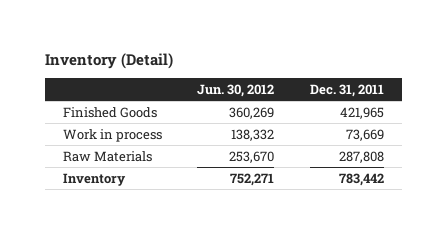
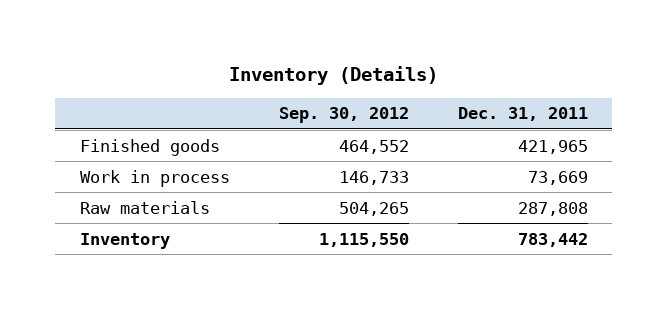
- Inventory (Detail)
+ Inventory (Details)
- | Jun. 30, 2012 | Dec. 31, 2011
+ | Sep. 30, 2012 | Dec. 31, 2011
- Finished Goods | 360,269 | 421,965
+ Finished goods | 464,552 | 421,965
- Raw Materials | 253,670 | 287,808
+ Raw materials | 504,265 | 287,808

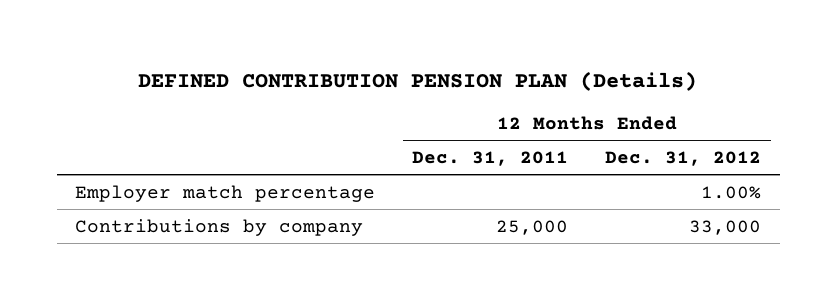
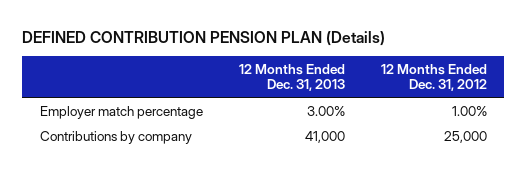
- | 12 Months Ended Dec. 31, 2011 | 12 Months Ended Dec. 31, 2012
+ | 12 Months Ended Dec. 31, 2013 | 12 Months Ended Dec. 31, 2012
- Contributions by company | 25,000 | 33,000
+ Contributions by company | 41,000 | 25,000

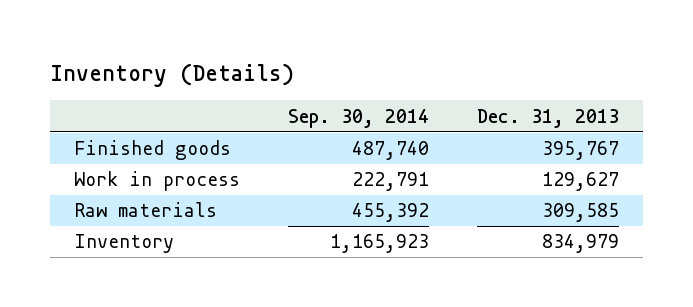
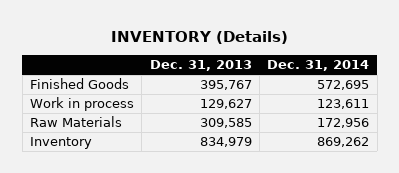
- Inventory (Details)
+ INVENTORY (Details)
- | Sep. 30, 2014 | Dec. 31, 2013
+ | Dec. 31, 2013 | Dec. 31, 2014
- Finished goods | 487,740 | 395,767
+ Finished Goods | 395,767 | 572,695
- Raw materials | 455,392 | 309,585
+ Raw Materials | 309,585 | 172,956

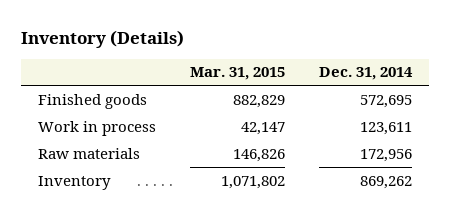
- INVENTORY (Details)
+ Inventory (Details)
- | Dec. 31, 2013 | Dec. 31, 2014
+ | Mar. 31, 2015 | Dec. 31, 2014
- Finished Goods | 395,767 | 572,695
+ Finished goods | 882,829 | 572,695
- Raw Materials | 309,585 | 172,956
+ Raw materials | 146,826 | 172,956

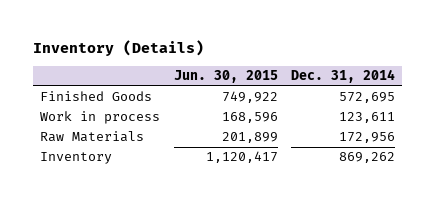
- | Mar. 31, 2015 | Dec. 31, 2014
+ | Jun. 30, 2015 | Dec. 31, 2014
- Finished goods | 882,829 | 572,695
+ Finished Goods | 749,922 | 572,695
- Raw materials | 146,826 | 172,956
+ Raw Materials | 201,899 | 172,956

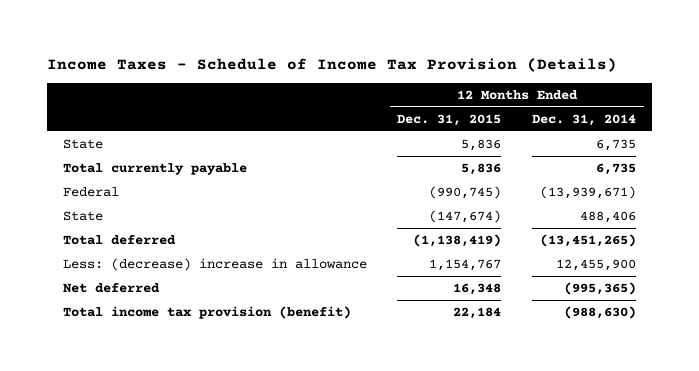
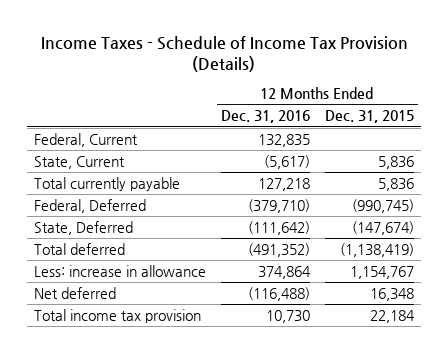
- | 12 Months Ended Dec. 31, 2015 | 12 Months Ended Dec. 31, 2014
+ | 12 Months Ended Dec. 31, 2016 | 12 Months Ended Dec. 31, 2015
- State | 5,836 | 6,735
+ Federal, Current | 132,835 |
+ State, Current | (5,617) | 5,836
- Federal | (990,745) | (13,939,671)
- State | (147,674) | 488,406
+ Federal, Deferred | (379,710) | (990,745)
+ State, Deferred | (111,642) | (147,674)
- Less: (decrease) increase in allowance | 1,154,767 | 12,455,900
+ Less: increase in allowance | 374,864 | 1,154,767
- Total income tax provision (benefit) | 22,184 | (988,630)
+ Total income tax provision | 10,730 | 22,184

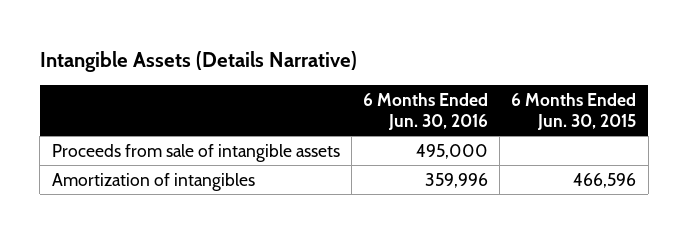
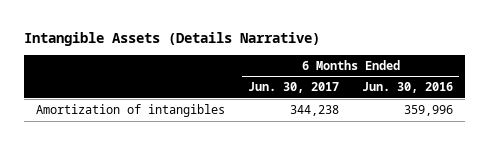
- | 6 Months Ended Jun. 30, 2016 | 6 Months Ended Jun. 30, 2015
+ | 6 Months Ended Jun. 30, 2017 | 6 Months Ended Jun. 30, 2016
- Proceeds from sale of intangible assets | 495,000 |

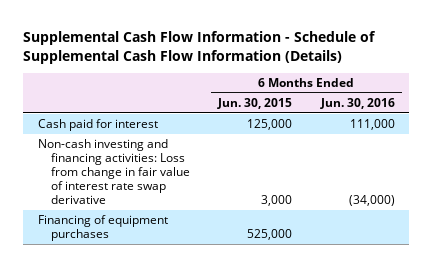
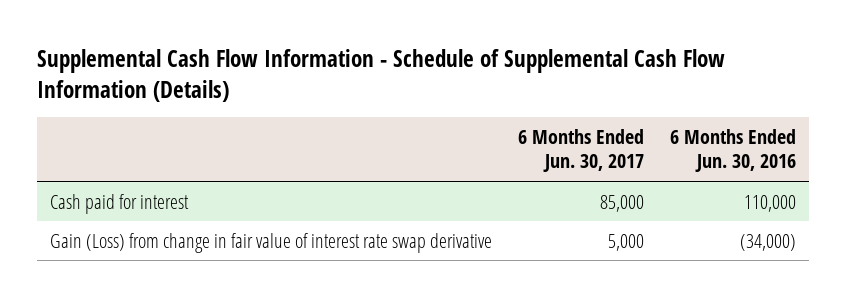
- | 6 Months Ended Jun. 30, 2015 | 6 Months Ended Jun. 30, 2016
+ | 6 Months Ended Jun. 30, 2017 | 6 Months Ended Jun. 30, 2016
- Cash paid for interest | 125,000 | 111,000
- Non-cash investing and financing activities: Loss from change in fair value of interest rate swap derivative | 3,000 | (34,000)
- Financing of equipment purchases | 525,000 |
+ Cash paid for interest | 85,000 | 110,000
+ Gain (Loss) from change in fair value of interest rate swap derivative | 5,000 | (34,000)

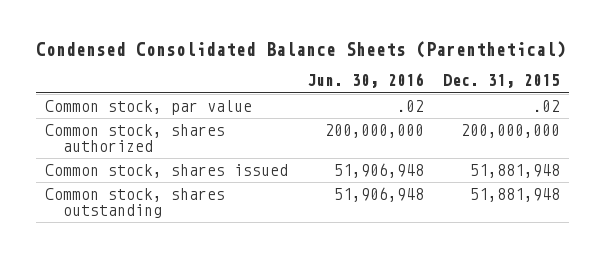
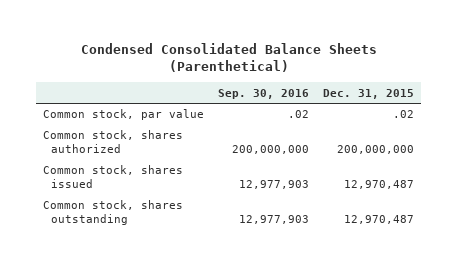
- | Jun. 30, 2016 | Dec. 31, 2015
+ | Sep. 30, 2016 | Dec. 31, 2015
- Common stock, shares issued | 51,906,948 | 51,881,948
- Common stock, shares outstanding | 51,906,948 | 51,881,948
+ Common stock, shares issued | 12,977,903 | 12,970,487
+ Common stock, shares outstanding | 12,977,903 | 12,970,487

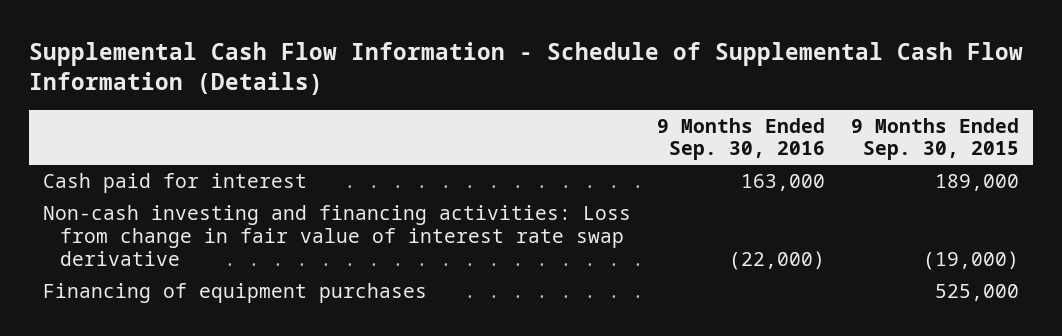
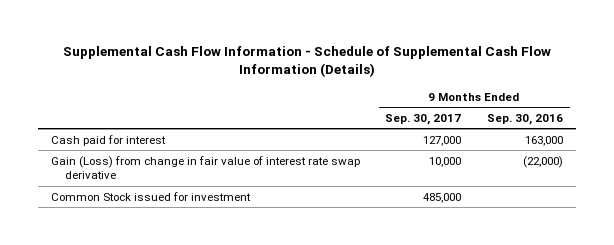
- | 9 Months Ended Sep. 30, 2016 | 9 Months Ended Sep. 30, 2015
+ | 9 Months Ended Sep. 30, 2017 | 9 Months Ended Sep. 30, 2016
- Non-cash investing and financing activities: Loss from change in fair value of interest rate swap derivative | (22,000) | (19,000)
- Financing of equipment purchases | | 525,000
+ Gain (Loss) from change in fair value of interest rate swap derivative | 10,000 | (22,000)
+ Common Stock issued for investment | 485,000 |

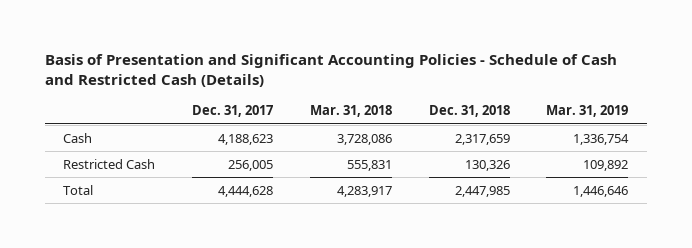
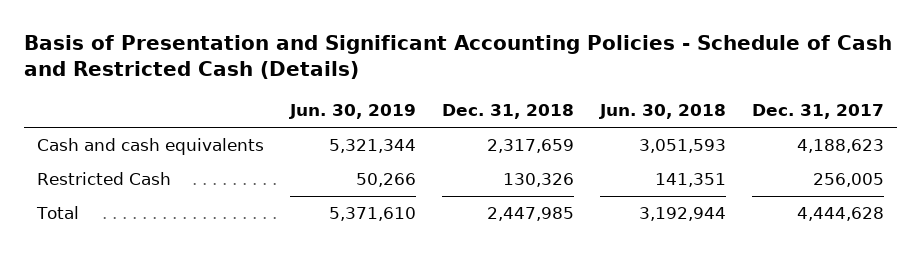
- | Dec. 31, 2017 | Mar. 31, 2018 | Dec. 31, 2018 | Mar. 31, 2019
+ | Jun. 30, 2019 | Dec. 31, 2018 | Jun. 30, 2018 | Dec. 31, 2017
- Cash | 4,188,623 | 3,728,086 | 2,317,659 | 1,336,754
+ Cash and cash equivalents | 5,321,344 | 2,317,659 | 3,051,593 | 4,188,623

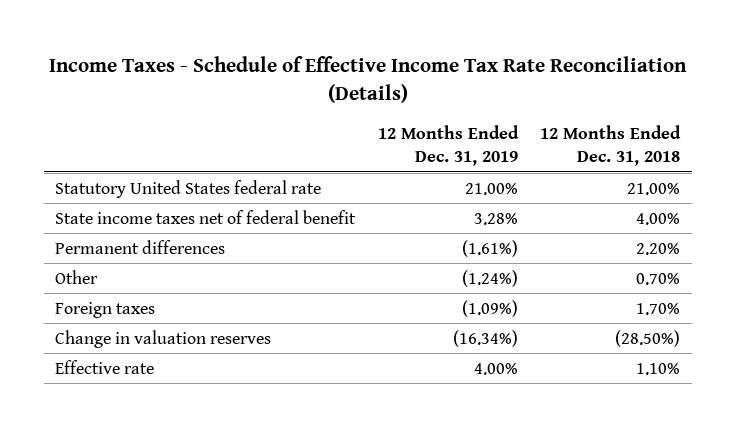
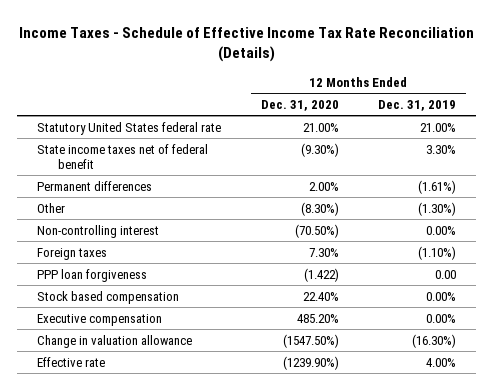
- | 12 Months Ended Dec. 31, 2019 | 12 Months Ended Dec. 31, 2018
+ | 12 Months Ended Dec. 31, 2020 | 12 Months Ended Dec. 31, 2019
- State income taxes net of federal benefit | 3.28% | 4.00%
+ State income taxes net of federal benefit | (9.30%) | 3.30%
- Other | (1.24%) | 0.70%
- Foreign taxes | (1.09%) | 1.70%
- Change in valuation reserves | (16.34%) | (28.50%)
+ Other | (8.30%) | (1.30%)
+ Non-controlling interest | (70.50%) | 0.00%
+ Foreign taxes | 7.30% | (1.10%)
+ PPP loan forgiveness | (1.422) | 0.00
+ Stock based compensation | 22.40% | 0.00%
+ Executive compensation | 485.20% | 0.00%
+ Change in valuation allowance | (1547.50%) | (16.30%)

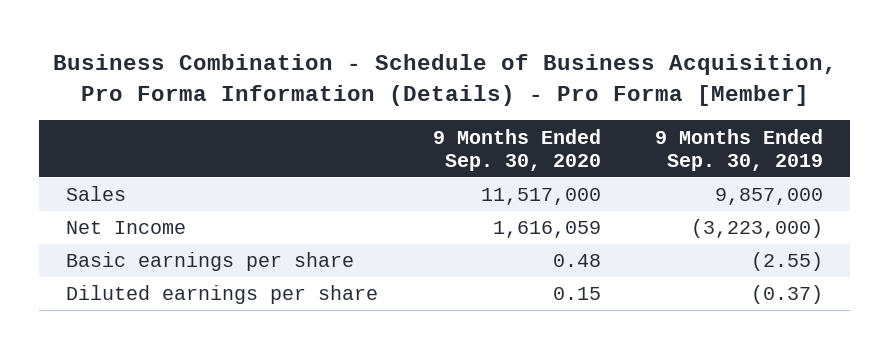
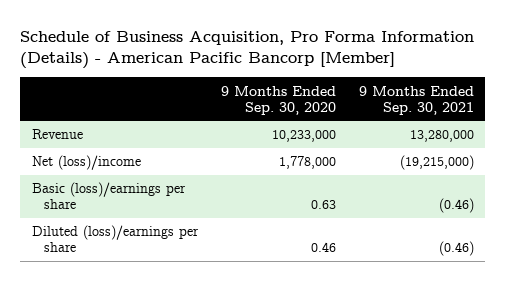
- Business Combination - Schedule of Business Acquisition, Pro Forma Information (Details) - Pro Forma [Member]
+ Schedule of Business Acquisition, Pro Forma Information (Details) - American Pacific Bancorp [Member]
- | 9 Months Ended Sep. 30, 2020 | 9 Months Ended Sep. 30, 2019
+ | 9 Months Ended Sep. 30, 2020 | 9 Months Ended Sep. 30, 2021
- Sales | 11,517,000 | 9,857,000
- Net Income | 1,616,059 | (3,223,000)
- Basic earnings per share | 0.48 | (2.55)
- Diluted earnings per share | 0.15 | (0.37)
+ Revenue | 10,233,000 | 13,280,000
+ Net (loss)/income | 1,778,000 | (19,215,000)
+ Basic (loss)/earnings per share | 0.63 | (0.46)
+ Diluted (loss)/earnings per share | 0.46 | (0.46)

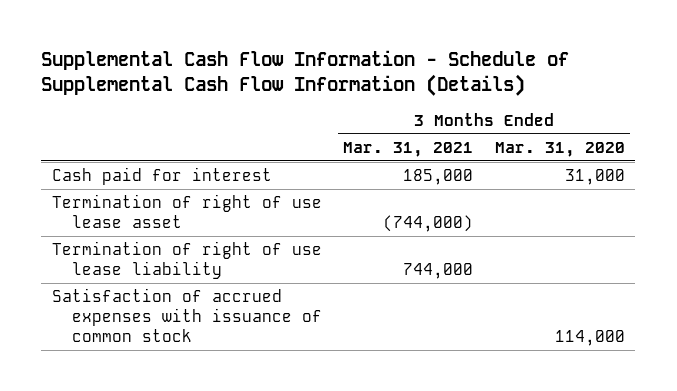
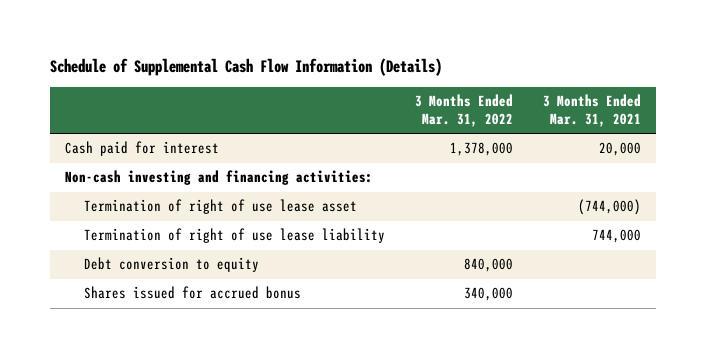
- Supplemental Cash Flow Information - Schedule of Supplemental Cash Flow Information (Details)
+ Schedule of Supplemental Cash Flow Information (Details)
- | 3 Months Ended Mar. 31, 2021 | 3 Months Ended Mar. 31, 2020
+ | 3 Months Ended Mar. 31, 2022 | 3 Months Ended Mar. 31, 2021
- Cash paid for interest | 185,000 | 31,000
+ Cash paid for interest | 1,378,000 | 20,000
+ Non-cash investing and financing activities:
- Satisfaction of accrued expenses with issuance of common stock | | 114,000
+ Debt conversion to equity | 840,000 |
+ Shares issued for accrued bonus | 340,000 |

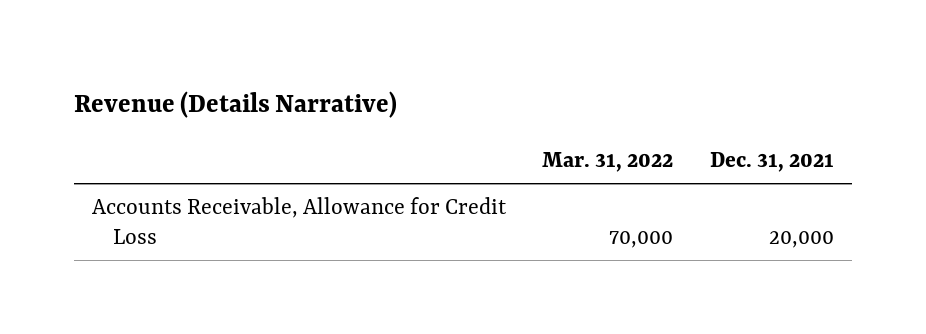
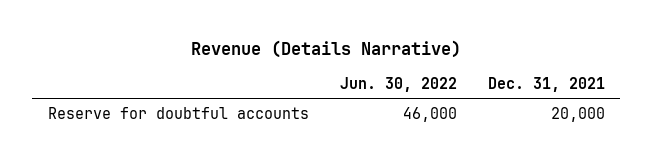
- | Mar. 31, 2022 | Dec. 31, 2021
+ | Jun. 30, 2022 | Dec. 31, 2021
- Accounts Receivable, Allowance for Credit Loss | 70,000 | 20,000
+ Reserve for doubtful accounts | 46,000 | 20,000

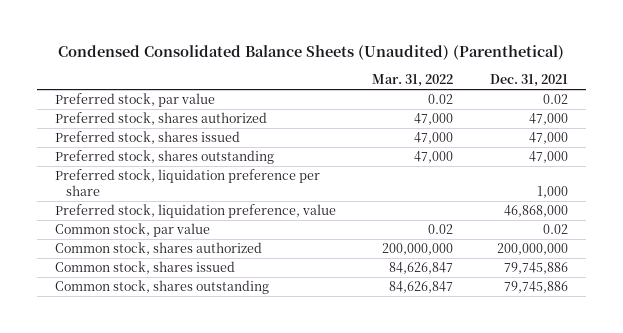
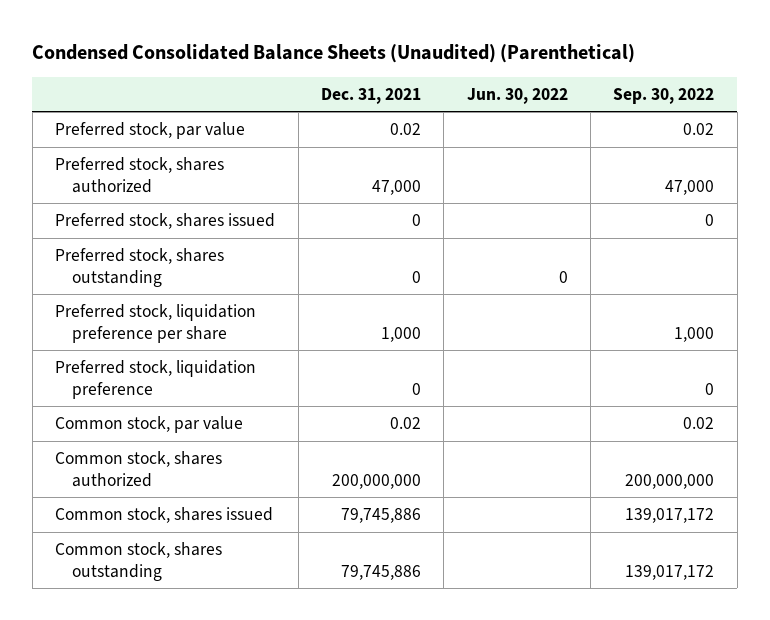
- | Mar. 31, 2022 | Dec. 31, 2021
+ | Dec. 31, 2021 | Jun. 30, 2022 | Sep. 30, 2022
- Preferred stock, shares issued | 47,000 | 47,000
- Preferred stock, shares outstanding | 47,000 | 47,000
+ Preferred stock, shares issued | 0 | | 0
+ Preferred stock, shares outstanding | 0 | 0 |
- Preferred stock, liquidation preference, value | | 46,868,000
+ Preferred stock, liquidation preference | 0 | | 0

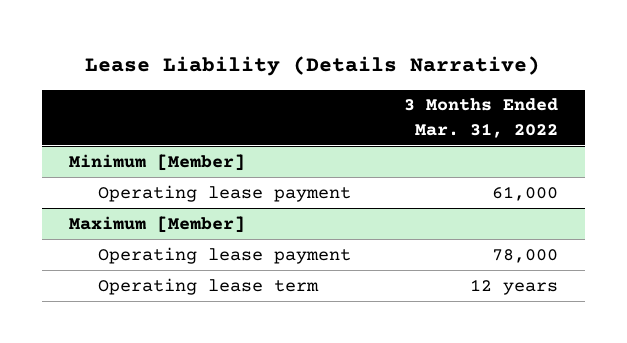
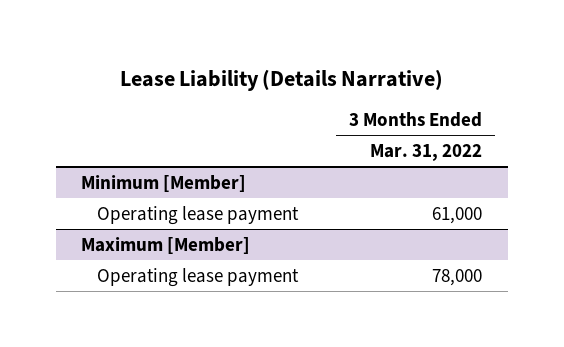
@ Maximum [Member]
- Operating lease term | 12 years

